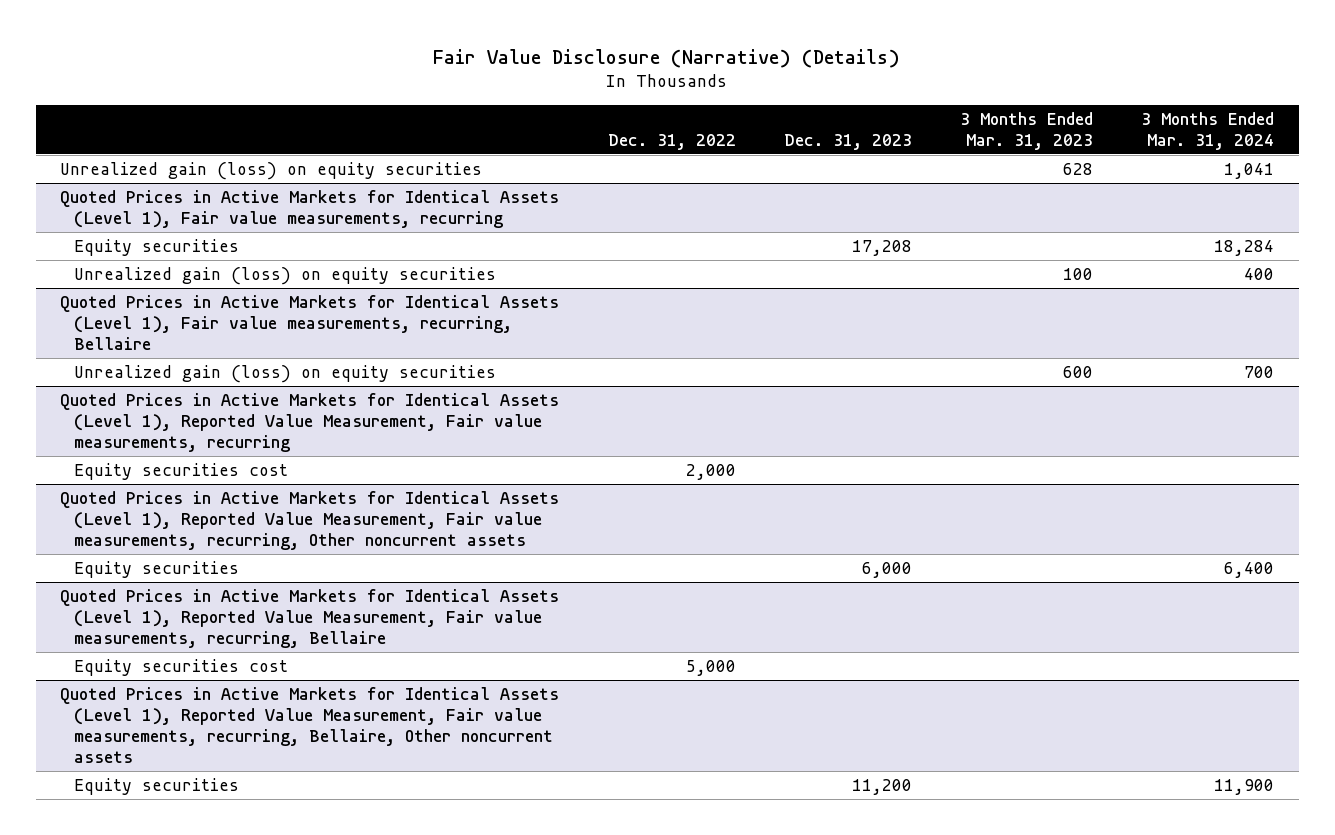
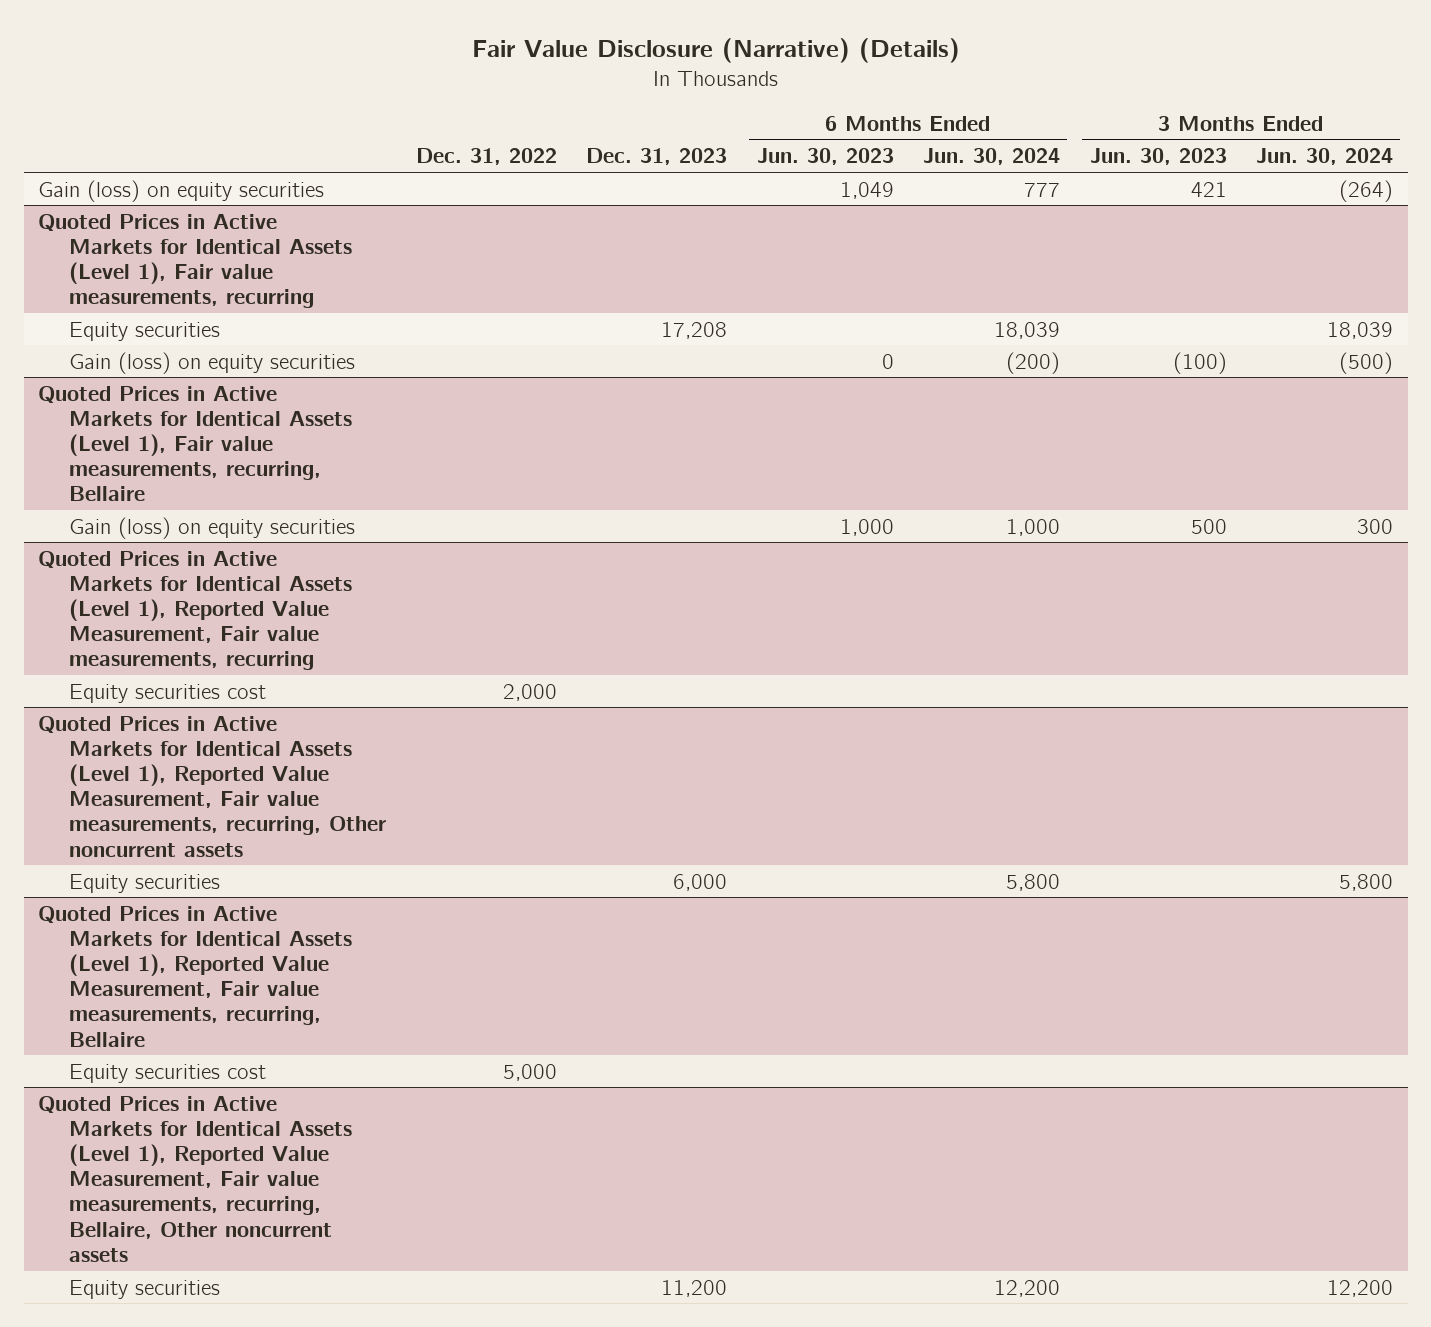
- | Dec. 31, 2022 | Dec. 31, 2023 | 3 Months Ended Mar. 31, 2023 | 3 Months Ended Mar. 31, 2024
+ | Dec. 31, 2022 | Dec. 31, 2023 | 6 Months Ended Jun. 30, 2023 | 6 Months Ended Jun. 30, 2024 | 3 Months Ended Jun. 30, 2023 | 3 Months Ended Jun. 30, 2024
- Unrealized gain (loss) on equity securities | | | 628 | 1,041
+ Gain (loss) on equity securities | | | 1,049 | 777 | 421 | (264)
@ Quoted Prices in Active Markets for Identical Assets (Level 1), Fair value measurements, recurring
- Unrealized gain (loss) on equity securities | | | 100 | 400
+ Gain (loss) on equity securities | | | 0 | (200) | (100) | (500)
@ Quoted Prices in Active Markets for Identical Assets (Level 1), Fair value measurements, recurring, Bellaire
- Unrealized gain (loss) on equity securities | | | 600 | 700
+ Gain (loss) on equity securities | | | 1,000 | 1,000 | 500 | 300

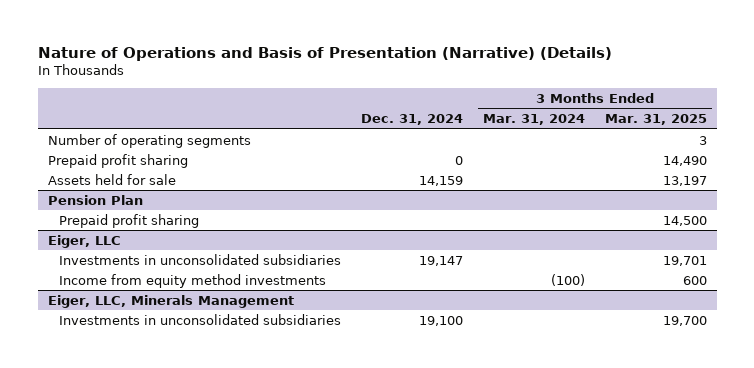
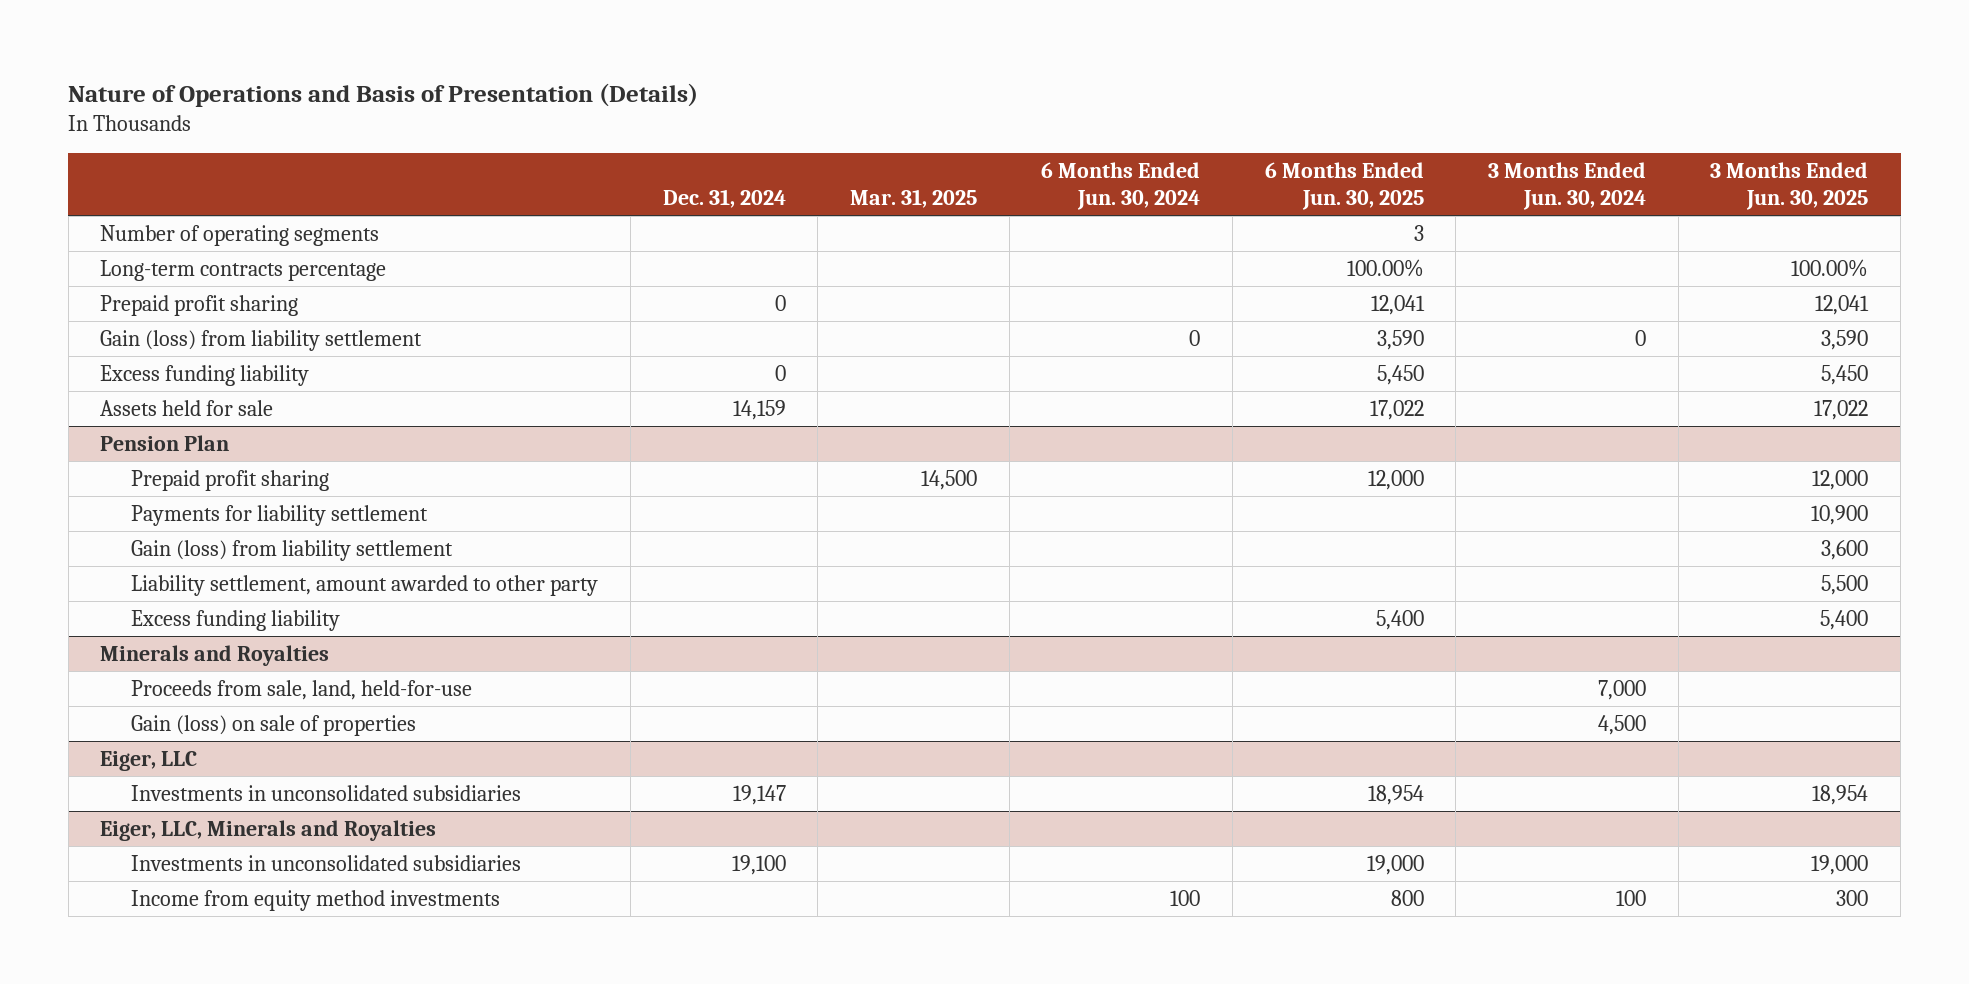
- Nature of Operations and Basis of Presentation (Narrative) (Details)
+ Nature of Operations and Basis of Presentation (Details)
- | Dec. 31, 2024 | 3 Months Ended Mar. 31, 2024 | 3 Months Ended Mar. 31, 2025
+ | Dec. 31, 2024 | Mar. 31, 2025 | 6 Months Ended Jun. 30, 2024 | 6 Months Ended Jun. 30, 2025 | 3 Months Ended Jun. 30, 2024 | 3 Months Ended Jun. 30, 2025
+ Long-term contracts percentage | | | | 100.00% | | 100.00%
+ Gain (loss) from liability settlement | | | 0 | 3,590 | 0 | 3,590
+ Excess funding liability | 0 | | | 5,450 | | 5,450
@ Pension Plan
+ Payments for liability settlement | | | | | | 10,900
+ Gain (loss) from liability settlement | | | | | | 3,600
+ Liability settlement, amount awarded to other party | | | | | | 5,500
+ Excess funding liability | | | | 5,400 | | 5,400
+ Minerals and Royalties
+ Proceeds from sale, land, held-for-use | | | | | 7,000 |
+ Gain (loss) on sale of properties | | | | | 4,500 |
@ Eiger, LLC
- Income from equity method investments | | (100) | 600
- Eiger, LLC, Minerals Management
+ Eiger, LLC, Minerals and Royalties
+ Income from equity method investments | | | 100 | 800 | 100 | 300

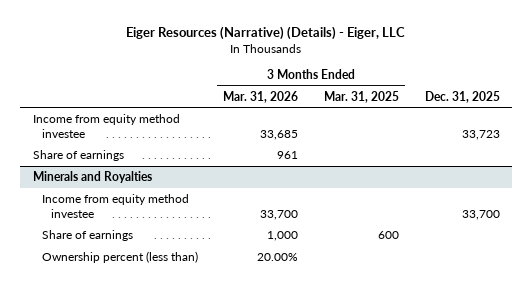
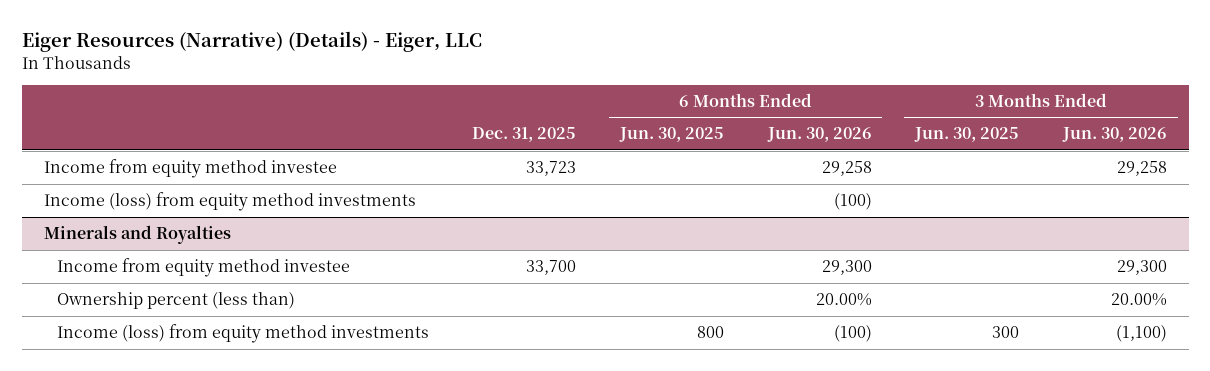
- | 3 Months Ended Mar. 31, 2026 | 3 Months Ended Mar. 31, 2025 | Dec. 31, 2025
+ | Dec. 31, 2025 | 6 Months Ended Jun. 30, 2025 | 6 Months Ended Jun. 30, 2026 | 3 Months Ended Jun. 30, 2025 | 3 Months Ended Jun. 30, 2026
- Share of earnings | 961 | |
+ Income (loss) from equity method investments | | | (100) | |
@ Minerals and Royalties
- Share of earnings | 1,000 | 600 |
+ Income (loss) from equity method investments | | 800 | (100) | 300 | (1,100)

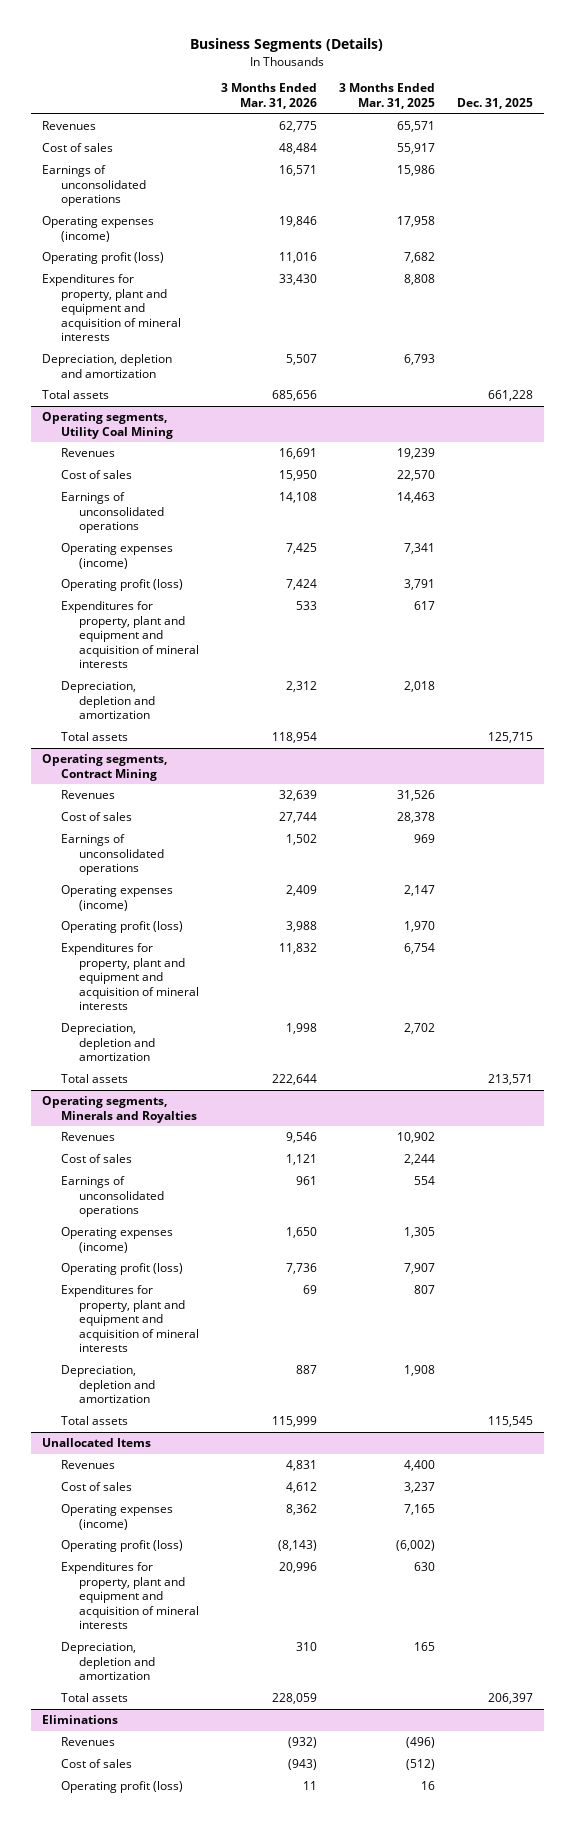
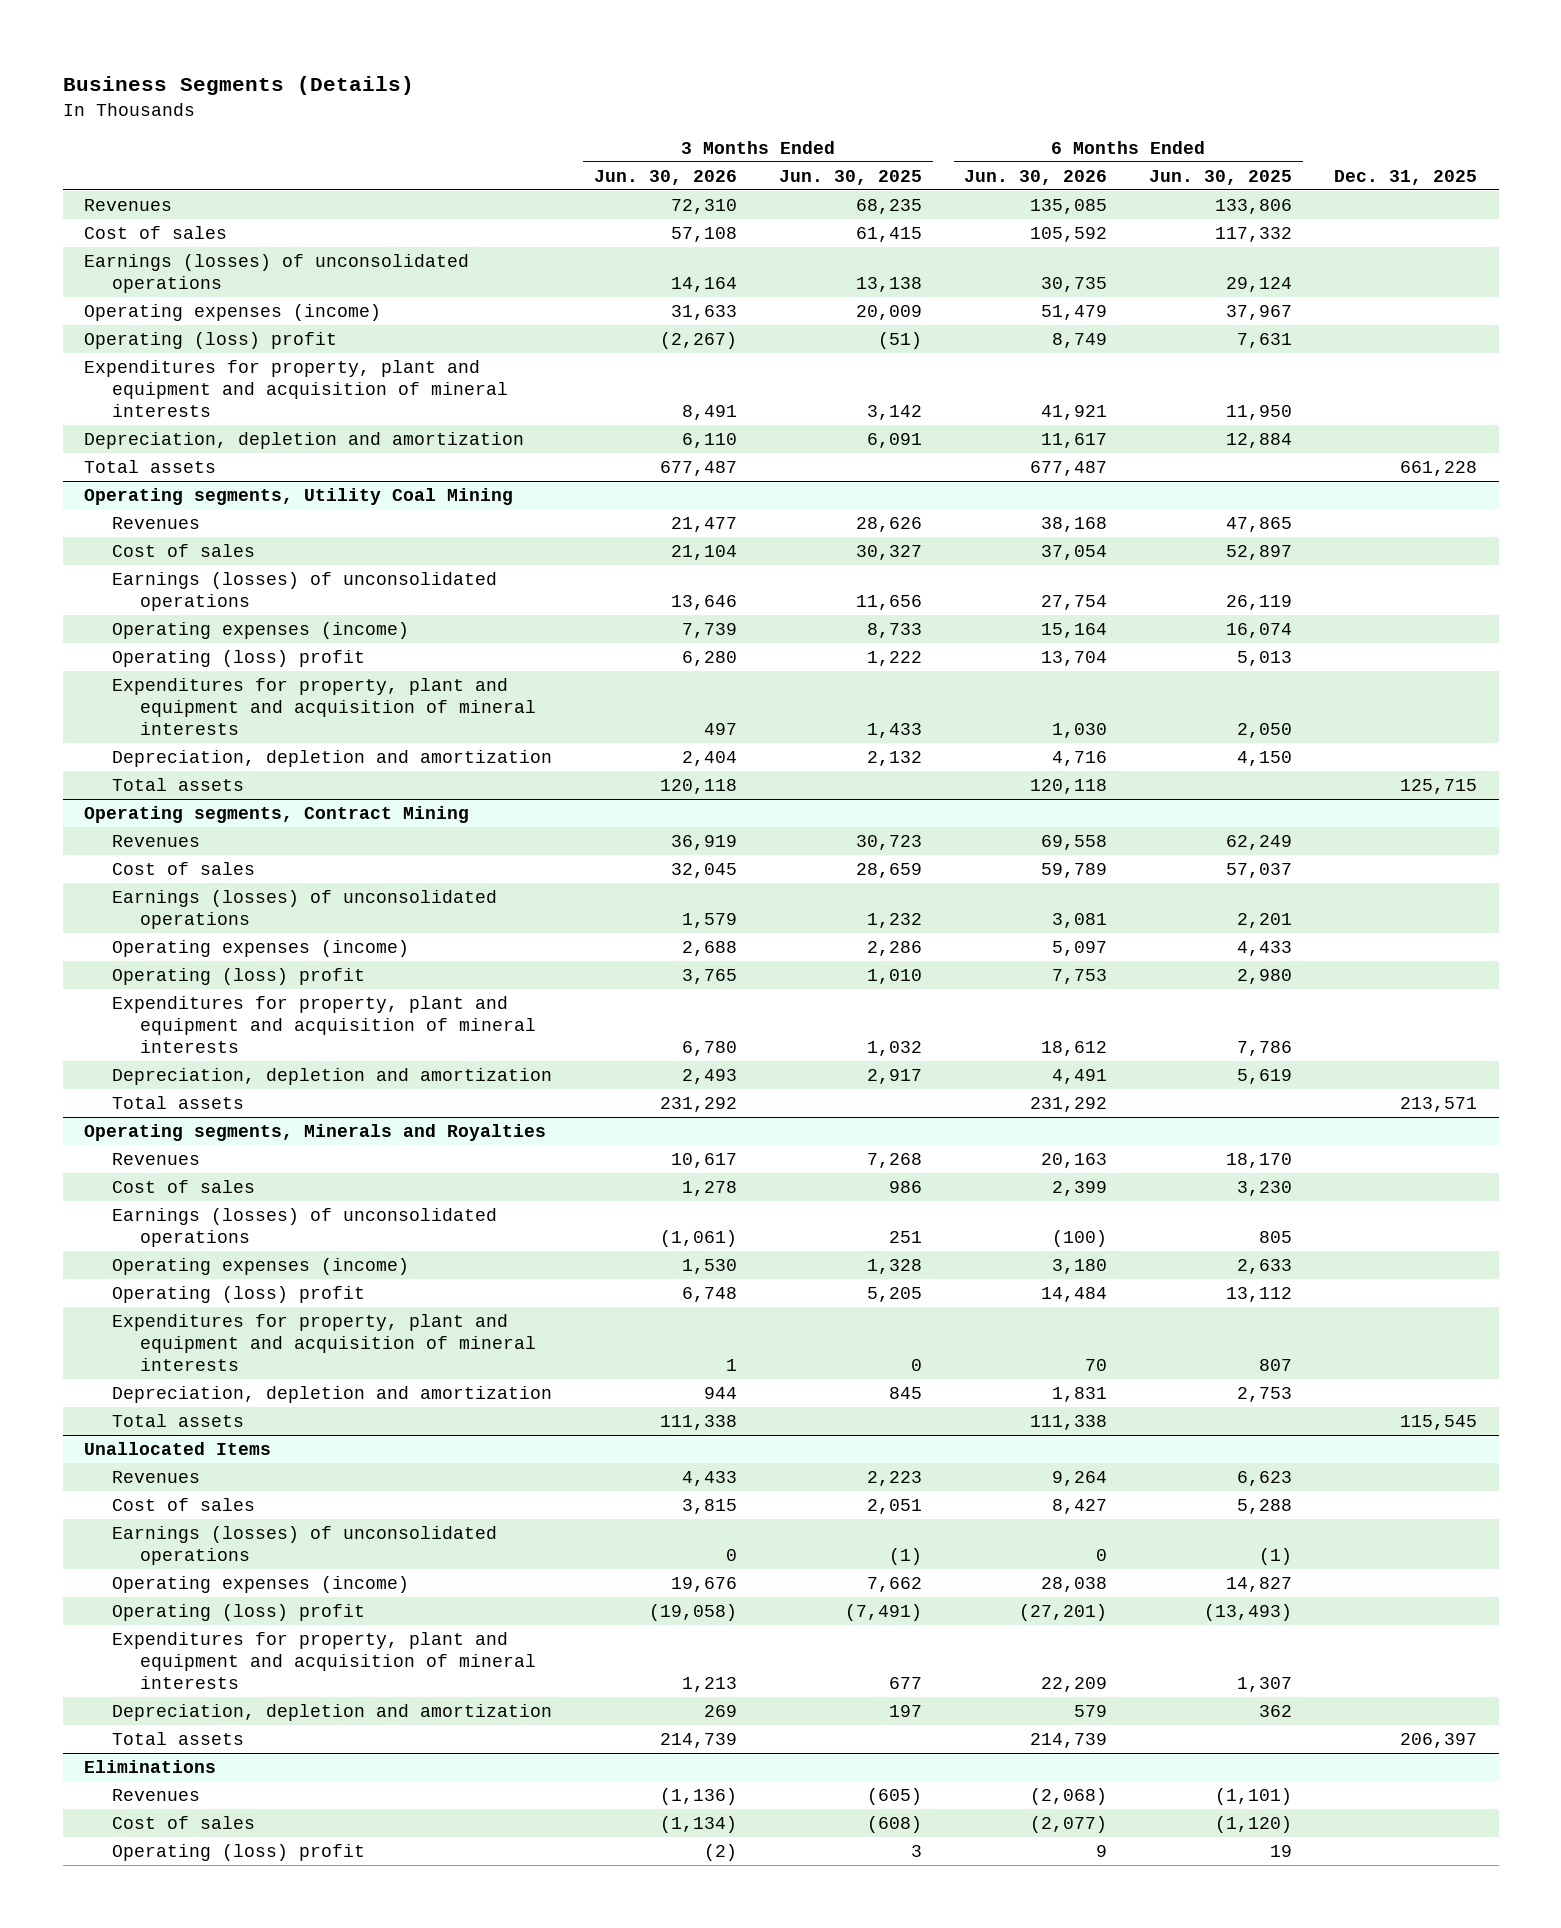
- | 3 Months Ended Mar. 31, 2026 | 3 Months Ended Mar. 31, 2025 | Dec. 31, 2025
+ | 3 Months Ended Jun. 30, 2026 | 3 Months Ended Jun. 30, 2025 | 6 Months Ended Jun. 30, 2026 | 6 Months Ended Jun. 30, 2025 | Dec. 31, 2025
- Earnings of unconsolidated operations | 16,571 | 15,986 |
+ Earnings (losses) of unconsolidated operations | 14,164 | 13,138 | 30,735 | 29,124 |
- Operating profit (loss) | 11,016 | 7,682 |
+ Operating (loss) profit | (2,267) | (51) | 8,749 | 7,631 |
@ Operating segments, Utility Coal Mining
- Earnings of unconsolidated operations | 14,108 | 14,463 |
+ Earnings (losses) of unconsolidated operations | 13,646 | 11,656 | 27,754 | 26,119 |
- Operating profit (loss) | 7,424 | 3,791 |
+ Operating (loss) profit | 6,280 | 1,222 | 13,704 | 5,013 |
@ Operating segments, Contract Mining
- Earnings of unconsolidated operations | 1,502 | 969 |
+ Earnings (losses) of unconsolidated operations | 1,579 | 1,232 | 3,081 | 2,201 |
- Operating profit (loss) | 3,988 | 1,970 |
+ Operating (loss) profit | 3,765 | 1,010 | 7,753 | 2,980 |
@ Operating segments, Minerals and Royalties
- Earnings of unconsolidated operations | 961 | 554 |
+ Earnings (losses) of unconsolidated operations | (1,061) | 251 | (100) | 805 |
- Operating profit (loss) | 7,736 | 7,907 |
+ Operating (loss) profit | 6,748 | 5,205 | 14,484 | 13,112 |
@ Unallocated Items
+ Earnings (losses) of unconsolidated operations | 0 | (1) | 0 | (1) |
- Operating profit (loss) | (8,143) | (6,002) |
+ Operating (loss) profit | (19,058) | (7,491) | (27,201) | (13,493) |
@ Eliminations
- Operating profit (loss) | 11 | 16 |
+ Operating (loss) profit | (2) | 3 | 9 | 19 |

